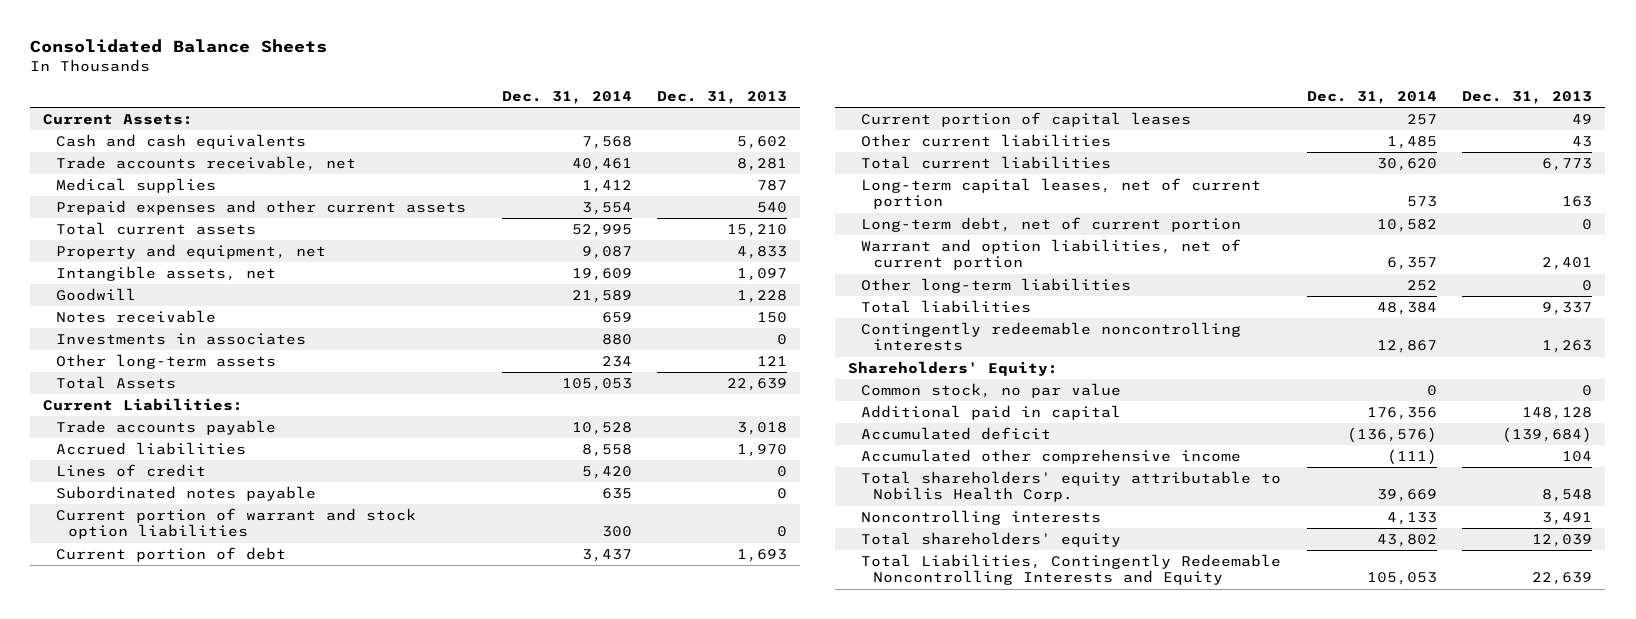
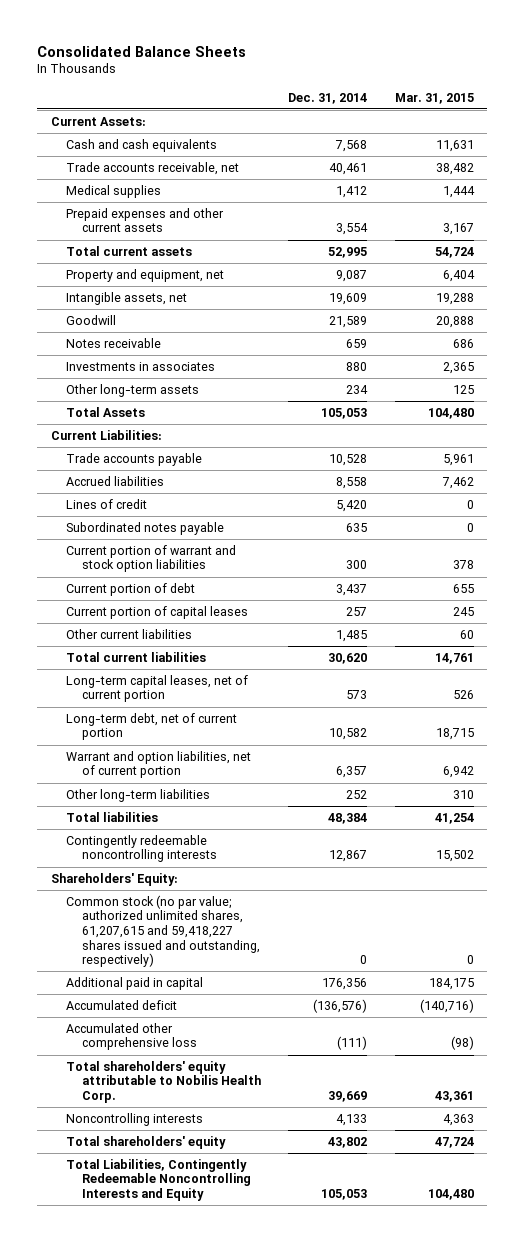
- | Dec. 31, 2014 | Dec. 31, 2013
+ | Dec. 31, 2014 | Mar. 31, 2015
- Common stock, no par value | 0 | 0
+ Common stock (no par value; authorized unlimited shares, 61,207,615 and 59,418,227 shares issued and outstanding, respectively) | 0 | 0
- Accumulated other comprehensive income | (111) | 104
+ Accumulated other comprehensive loss | (111) | (98)

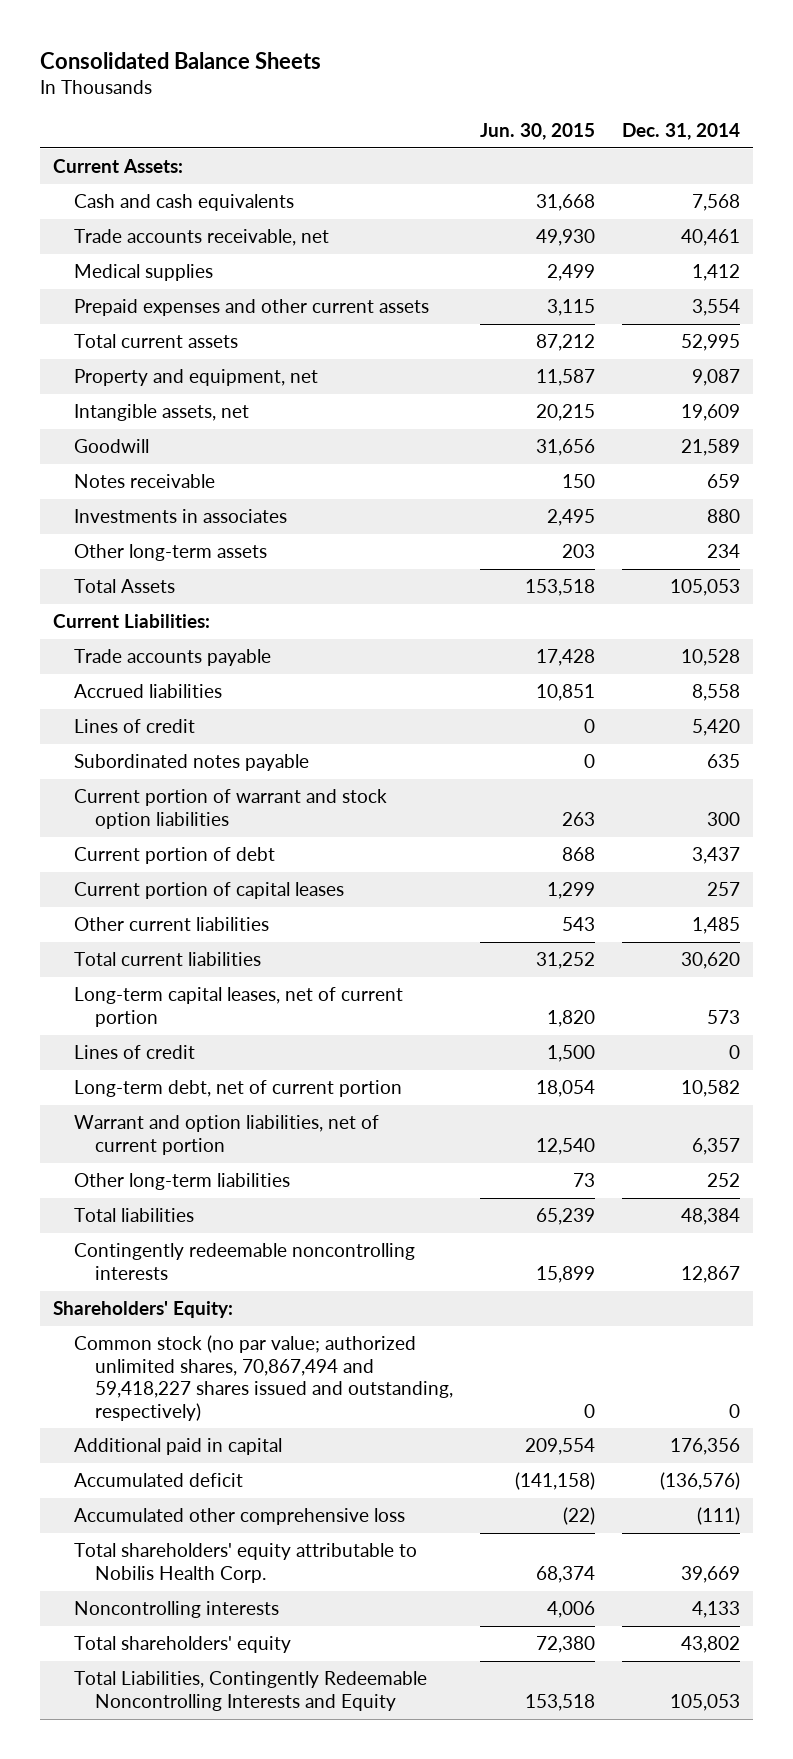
- | Dec. 31, 2014 | Mar. 31, 2015
+ | Jun. 30, 2015 | Dec. 31, 2014
+ Lines of credit | 1,500 | 0
- Common stock (no par value; authorized unlimited shares, 61,207,615 and 59,418,227 shares issued and outstanding, respectively) | 0 | 0
+ Common stock (no par value; authorized unlimited shares, 70,867,494 and 59,418,227 shares issued and outstanding, respectively) | 0 | 0

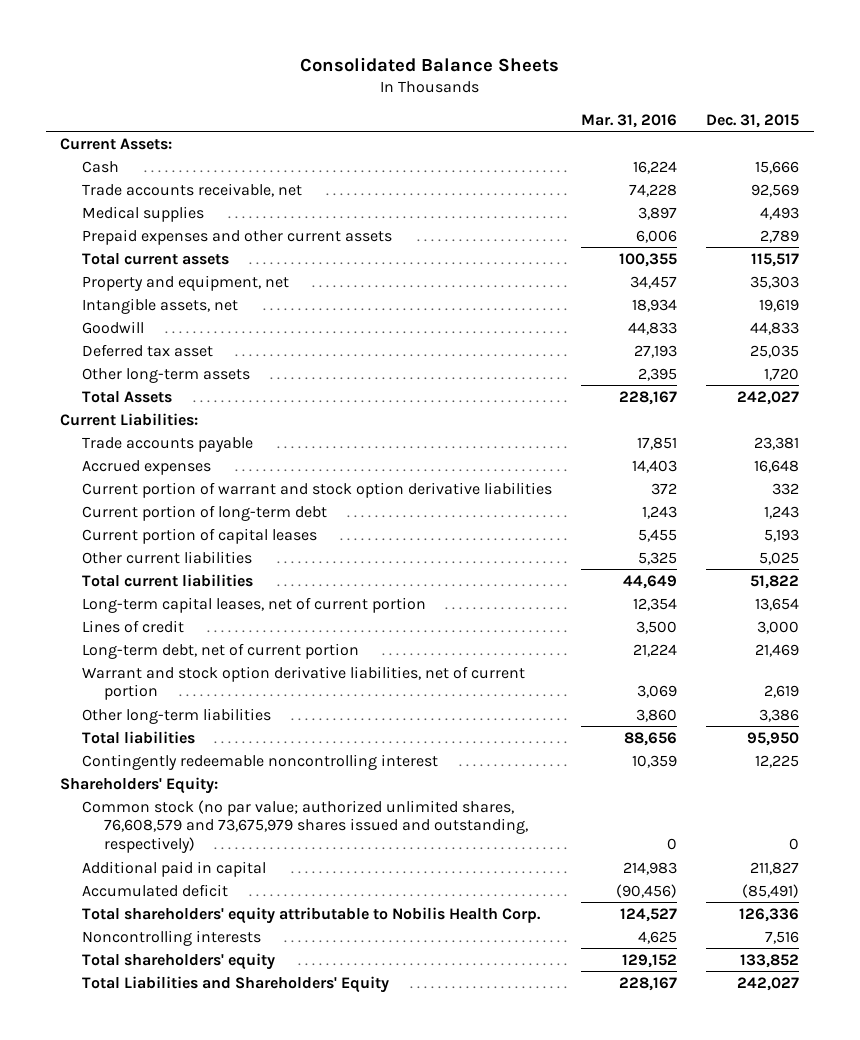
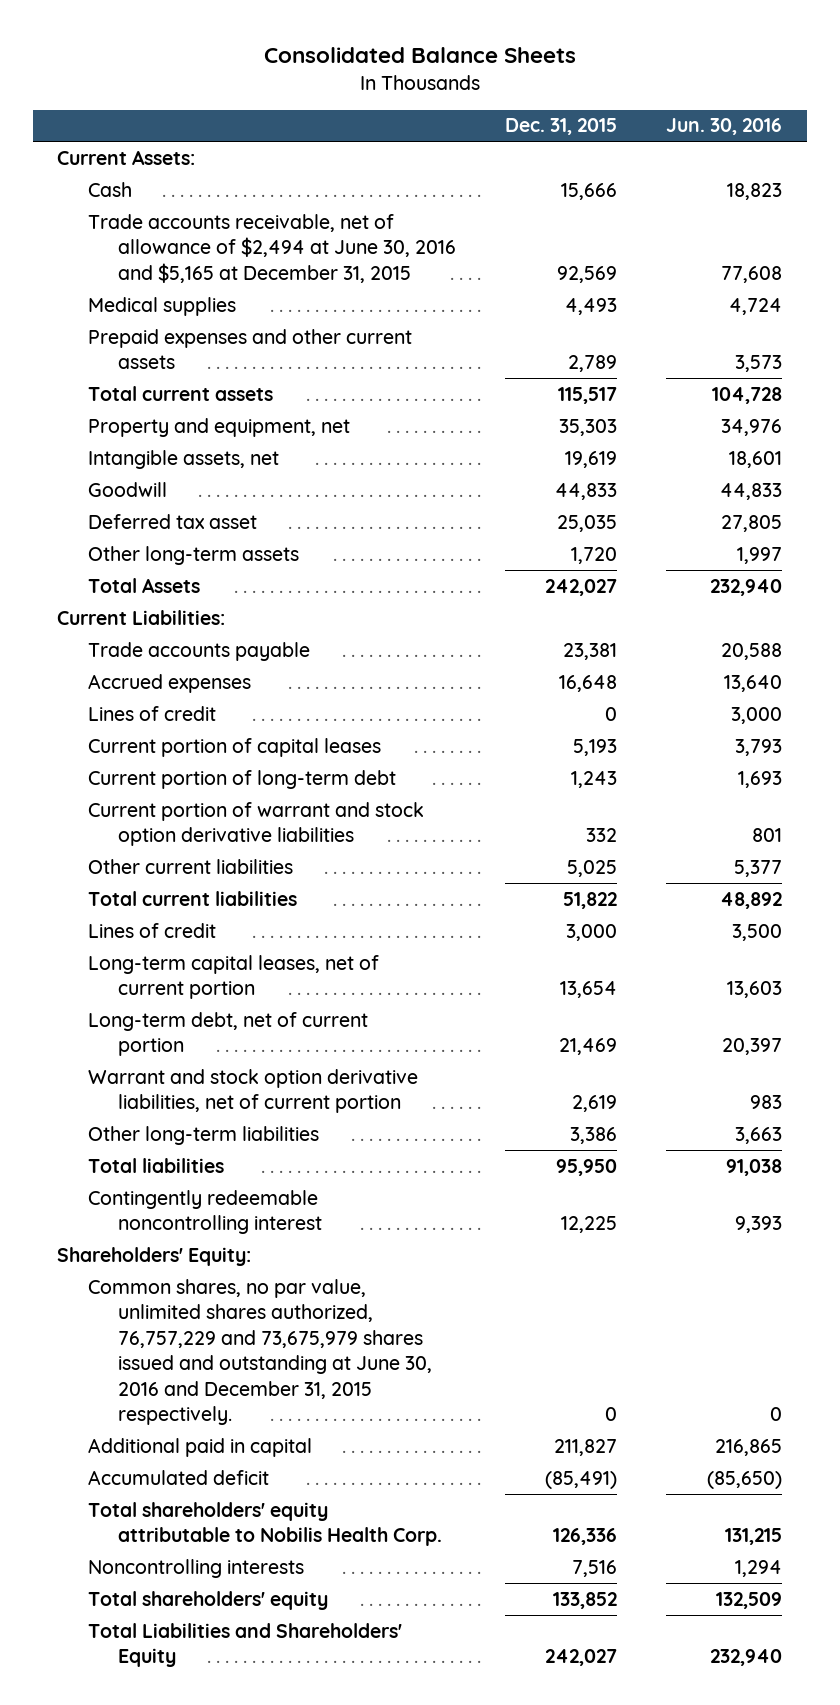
- | Mar. 31, 2016 | Dec. 31, 2015
+ | Dec. 31, 2015 | Jun. 30, 2016
- Trade accounts receivable, net | 74,228 | 92,569
+ Trade accounts receivable, net of allowance of $2,494 at June 30, 2016 and $5,165 at December 31, 2015 | 92,569 | 77,608
+ Lines of credit | 0 | 3,000
moved down: Current portion of long-term debt | 1,243 | 1,693
moved down: Current portion of warrant and stock option derivative liabilities | 332 | 801
moved down: Long-term capital leases, net of current portion | 13,654 | 13,603
- Common stock (no par value; authorized unlimited shares, 76,608,579 and 73,675,979 shares issued and outstanding, respectively) | 0 | 0
+ Common shares, no par value, unlimited shares authorized, 76,757,229 and 73,675,979 shares issued and outstanding at June 30, 2016 and December 31, 2015 respectively. | 0 | 0

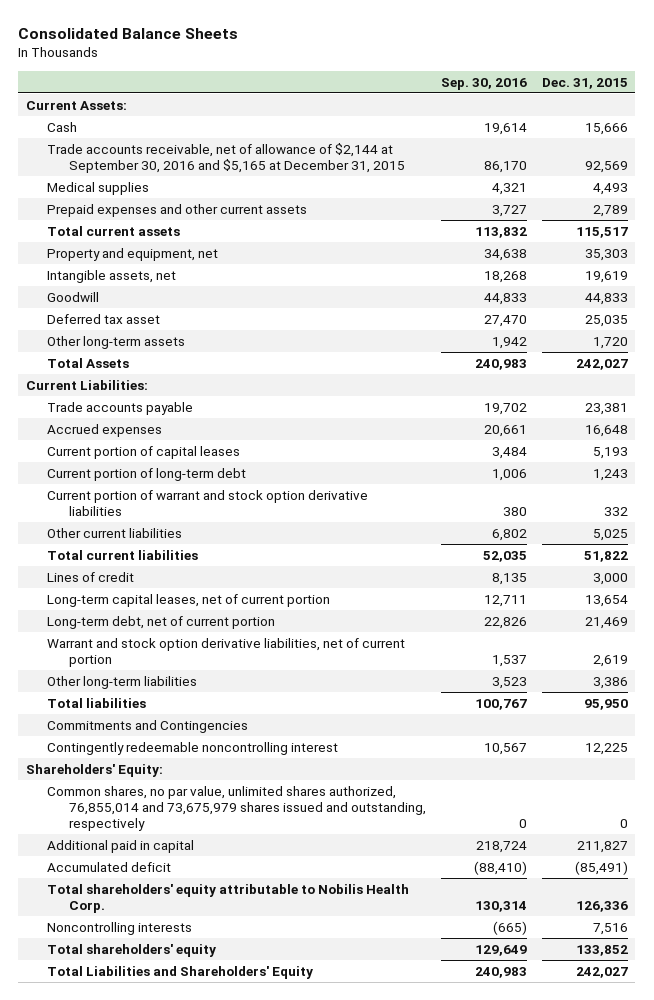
- | Dec. 31, 2015 | Jun. 30, 2016
+ | Sep. 30, 2016 | Dec. 31, 2015
- Trade accounts receivable, net of allowance of $2,494 at June 30, 2016 and $5,165 at December 31, 2015 | 92,569 | 77,608
+ Trade accounts receivable, net of allowance of $2,144 at September 30, 2016 and $5,165 at December 31, 2015 | 86,170 | 92,569
- Lines of credit | 0 | 3,000
+ Commitments and Contingencies
- Common shares, no par value, unlimited shares authorized, 76,757,229 and 73,675,979 shares issued and outstanding at June 30, 2016 and December 31, 2015 respectively. | 0 | 0
+ Common shares, no par value, unlimited shares authorized, 76,855,014 and 73,675,979 shares issued and outstanding, respectively | 0 | 0

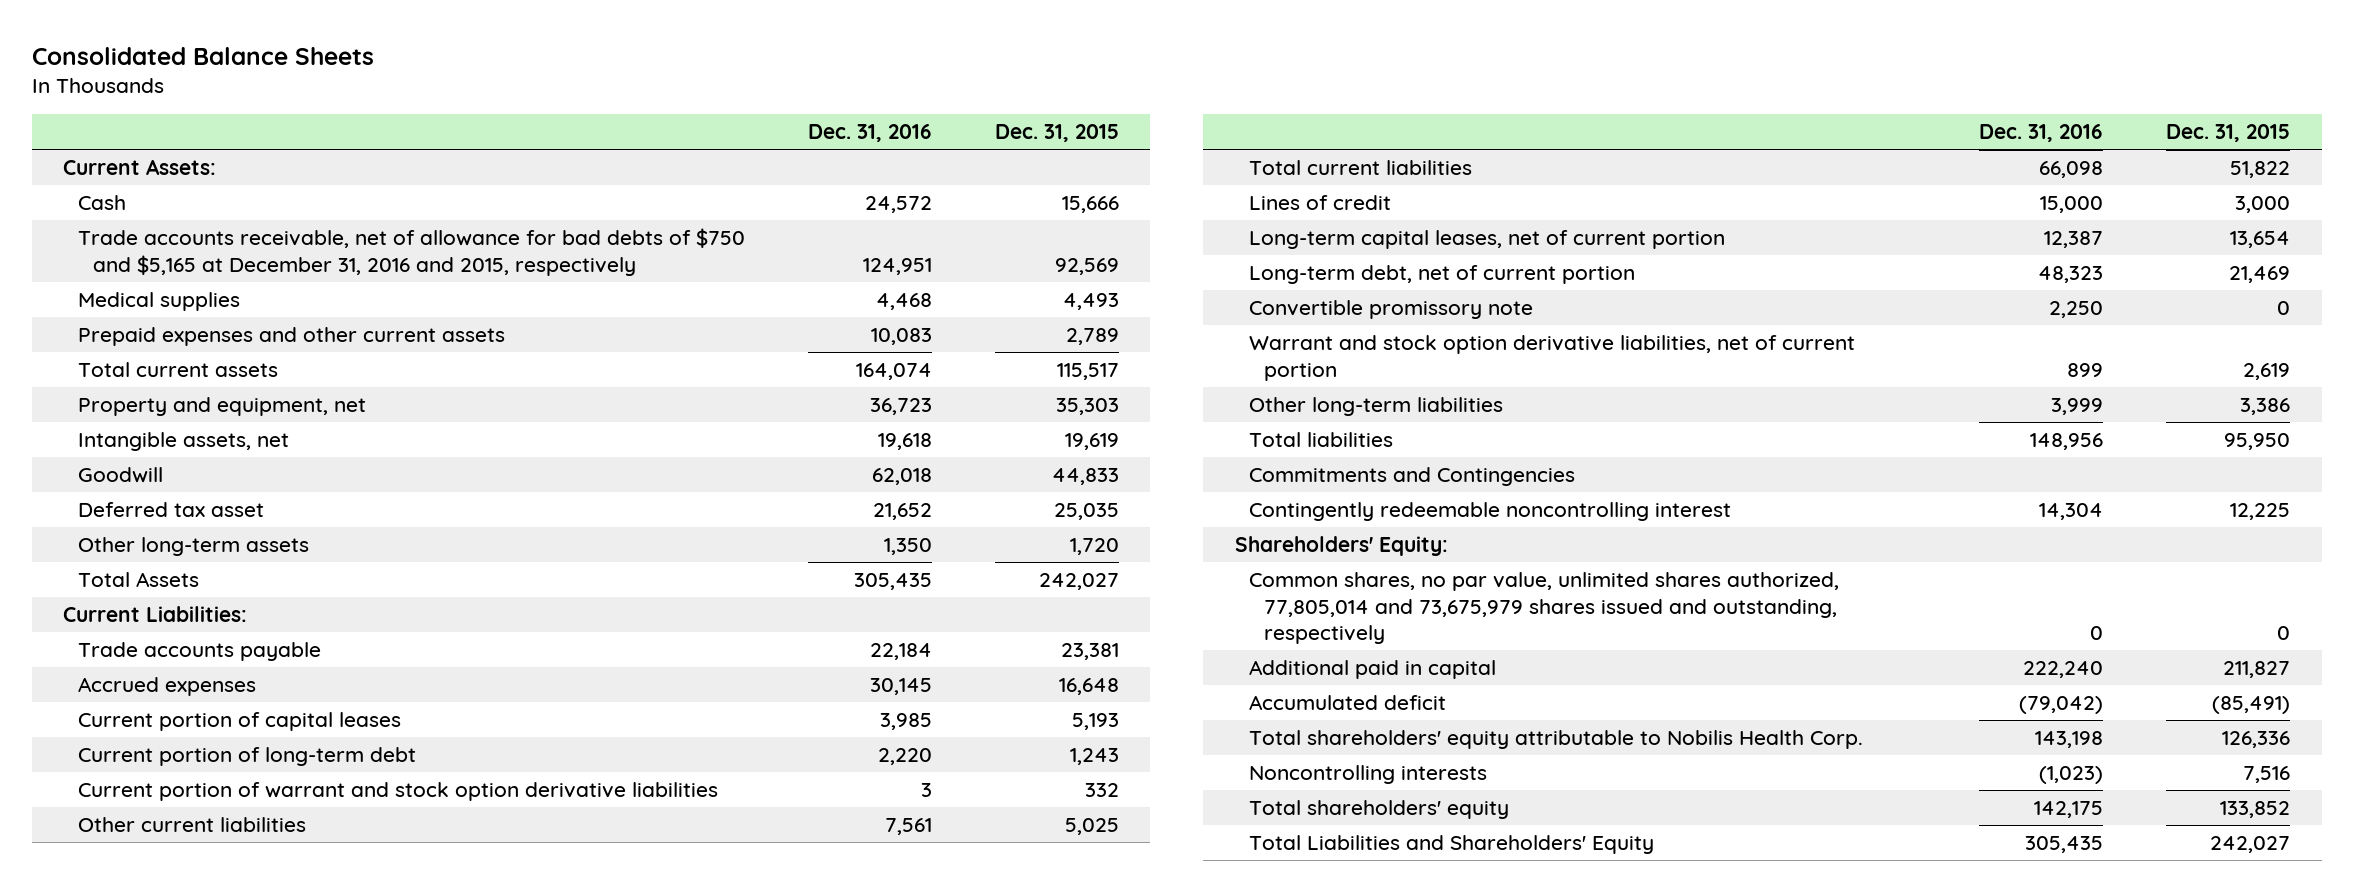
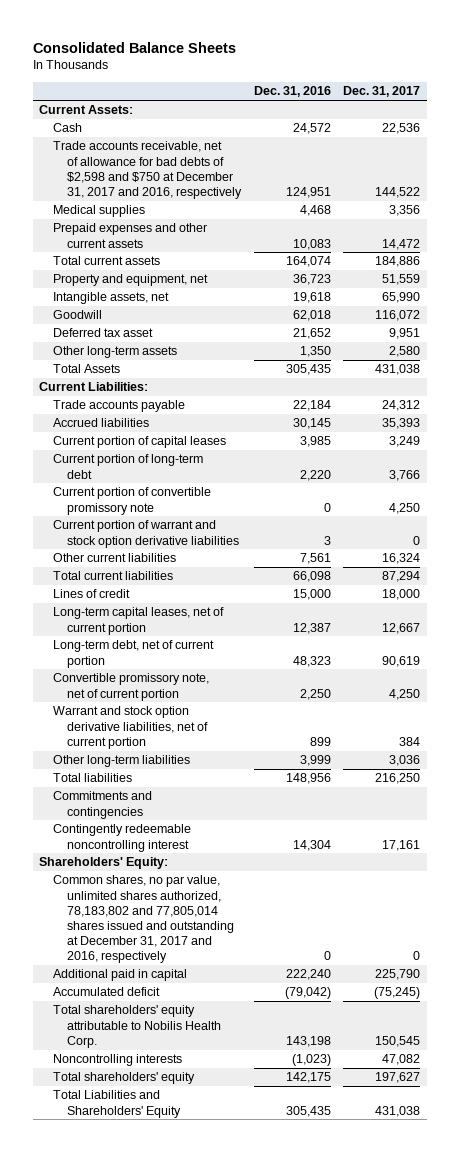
- | Dec. 31, 2016 | Dec. 31, 2015
+ | Dec. 31, 2016 | Dec. 31, 2017
- Trade accounts receivable, net of allowance for bad debts of $750 and $5,165 at December 31, 2016 and 2015, respectively | 124,951 | 92,569
+ Trade accounts receivable, net of allowance for bad debts of $2,598 and $750 at December 31, 2017 and 2016, respectively | 124,951 | 144,522
- Accrued expenses | 30,145 | 16,648
+ Accrued liabilities | 30,145 | 35,393
+ Current portion of convertible promissory note | 0 | 4,250
- Convertible promissory note | 2,250 | 0
+ Convertible promissory note, net of current portion | 2,250 | 4,250
- Commitments and Contingencies
+ Commitments and contingencies
- Common shares, no par value, unlimited shares authorized, 77,805,014 and 73,675,979 shares issued and outstanding, respectively | 0 | 0
+ Common shares, no par value, unlimited shares authorized, 78,183,802 and 77,805,014 shares issued and outstanding at December 31, 2017 and 2016, respectively | 0 | 0

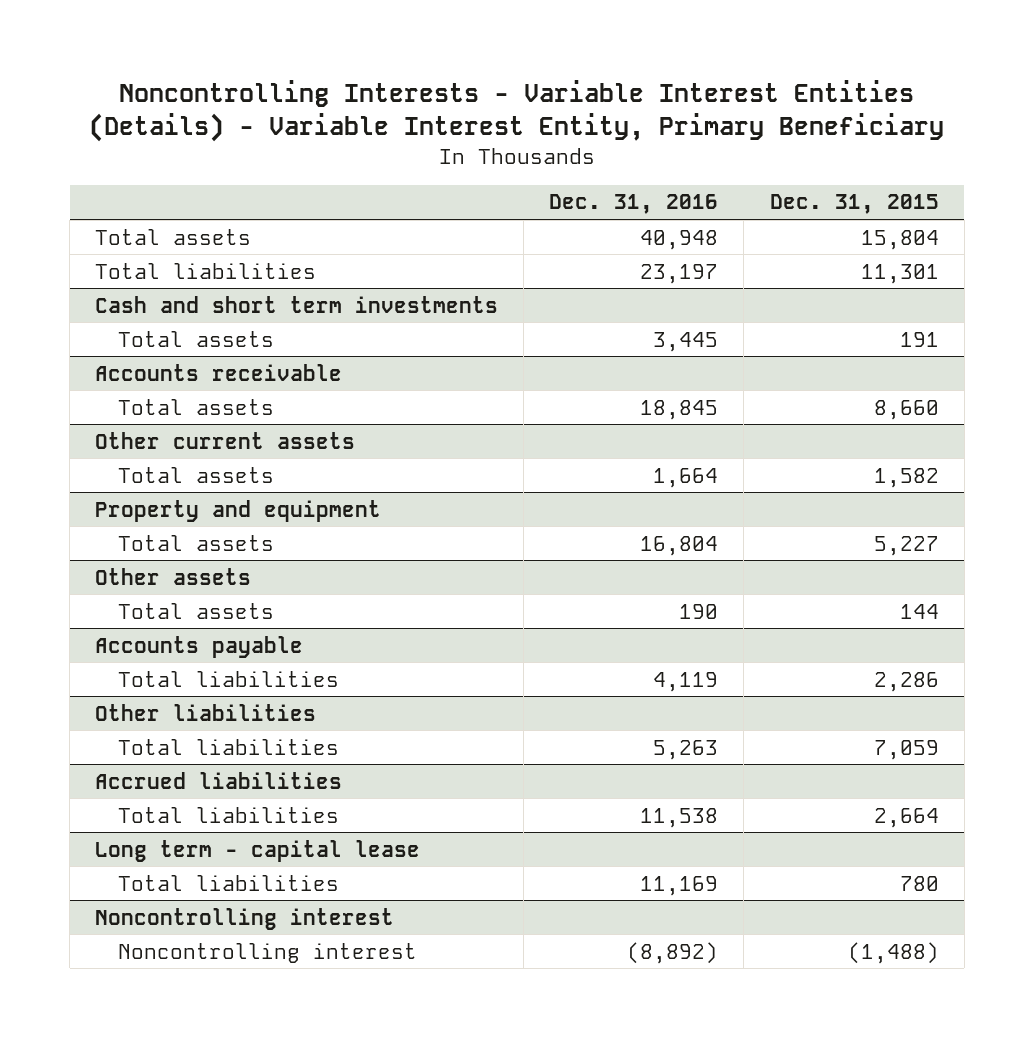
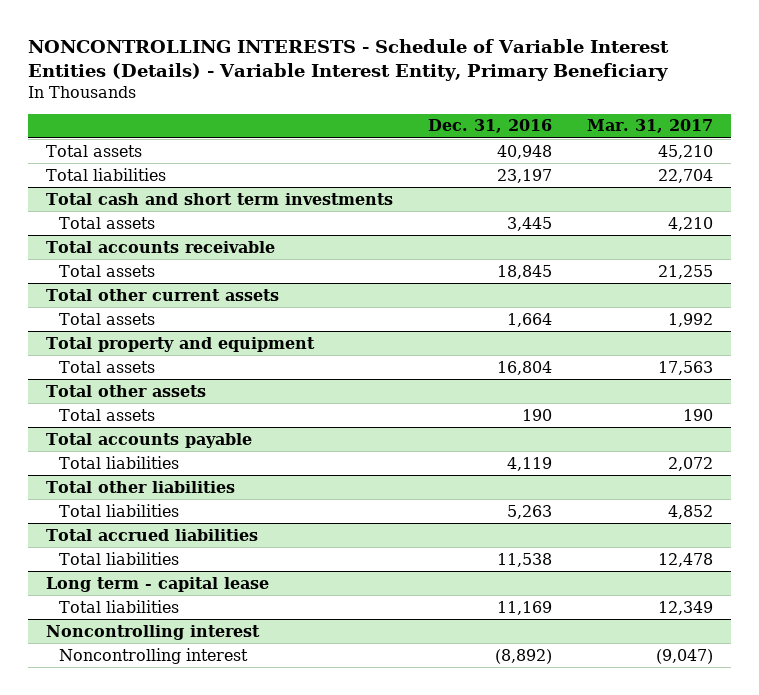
- Noncontrolling Interests - Variable Interest Entities (Details) - Variable Interest Entity, Primary Beneficiary
+ NONCONTROLLING INTERESTS - Schedule of Variable Interest Entities (Details) - Variable Interest Entity, Primary Beneficiary
- | Dec. 31, 2016 | Dec. 31, 2015
+ | Dec. 31, 2016 | Mar. 31, 2017
- Cash and short term investments
+ Total cash and short term investments
- Accounts receivable
+ Total accounts receivable
- Other current assets
+ Total other current assets
- Property and equipment
+ Total property and equipment
- Other assets
+ Total other assets
- Accounts payable
+ Total accounts payable
- Other liabilities
+ Total other liabilities
- Accrued liabilities
+ Total accrued liabilities

